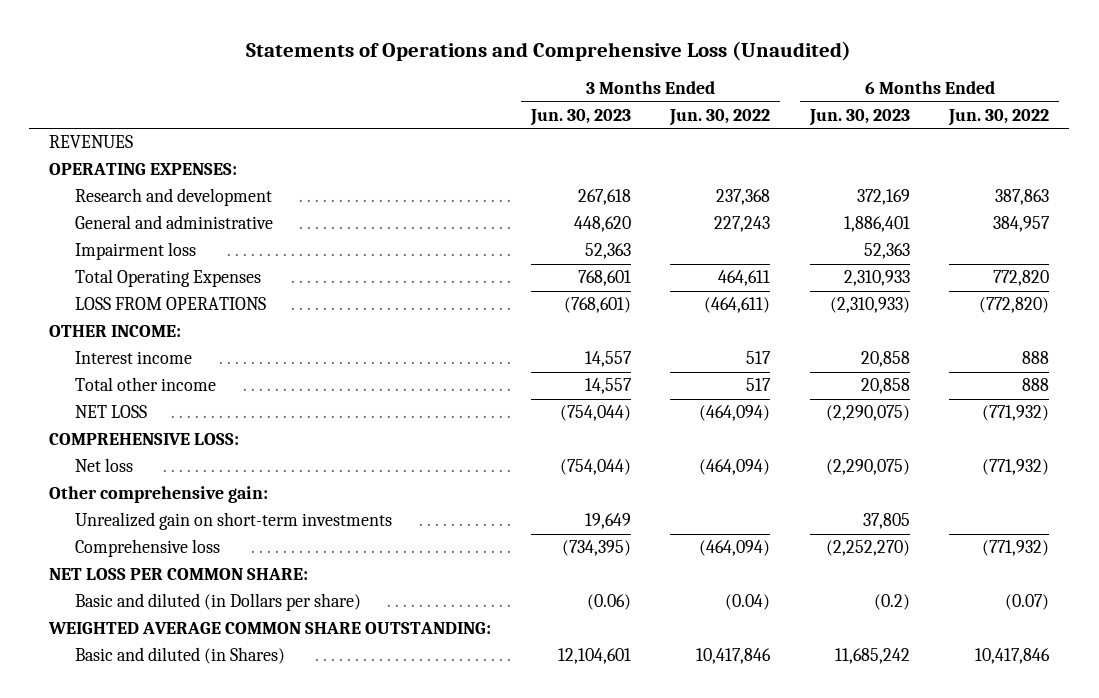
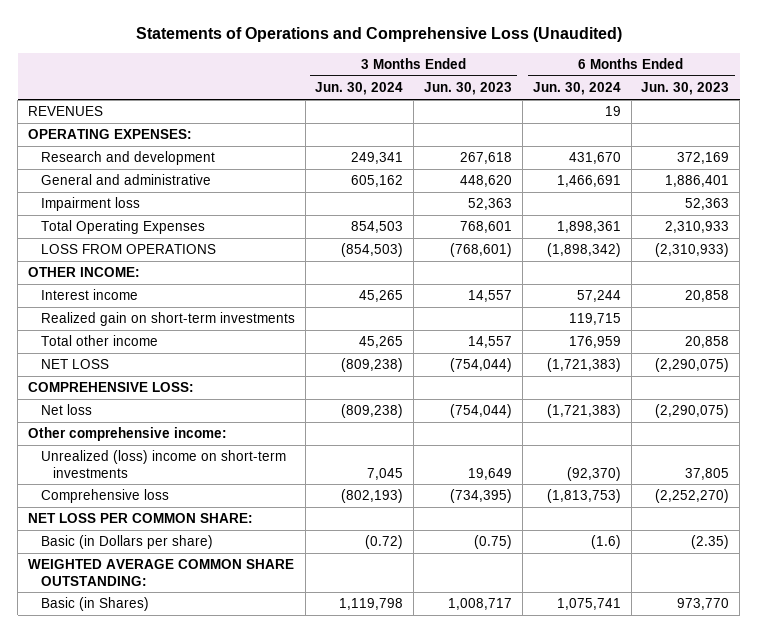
- | 3 Months Ended Jun. 30, 2023 | 3 Months Ended Jun. 30, 2022 | 6 Months Ended Jun. 30, 2023 | 6 Months Ended Jun. 30, 2022
+ | 3 Months Ended Jun. 30, 2024 | 3 Months Ended Jun. 30, 2023 | 6 Months Ended Jun. 30, 2024 | 6 Months Ended Jun. 30, 2023
+ Realized gain on short-term investments | | | 119,715 |
- Other comprehensive gain:
- Unrealized gain on short-term investments | 19,649 | | 37,805 |
+ Other comprehensive income:
+ Unrealized (loss) income on short-term investments | 7,045 | 19,649 | (92,370) | 37,805
- Basic and diluted (in Dollars per share) | (0.06) | (0.04) | (0.2) | (0.07)
+ Basic (in Dollars per share) | (0.72) | (0.75) | (1.6) | (2.35)
- Basic and diluted (in Shares) | 12,104,601 | 10,417,846 | 11,685,242 | 10,417,846
+ Basic (in Shares) | 1,119,798 | 1,008,717 | 1,075,741 | 973,770

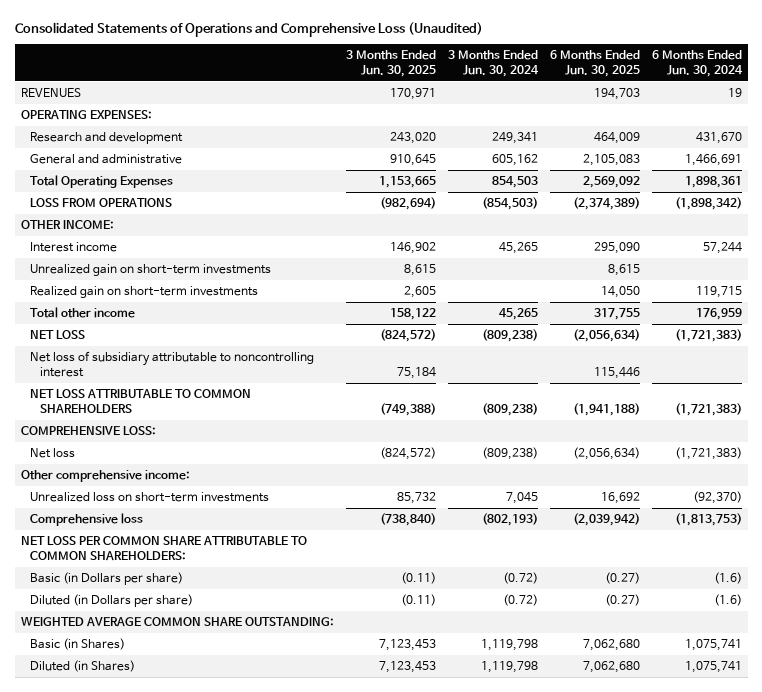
- Statements of Operations and Comprehensive Loss (Unaudited)
+ Consolidated Statements of Operations and Comprehensive Loss (Unaudited)
- | 3 Months Ended Jun. 30, 2024 | 3 Months Ended Jun. 30, 2023 | 6 Months Ended Jun. 30, 2024 | 6 Months Ended Jun. 30, 2023
+ | 3 Months Ended Jun. 30, 2025 | 3 Months Ended Jun. 30, 2024 | 6 Months Ended Jun. 30, 2025 | 6 Months Ended Jun. 30, 2024
- Impairment loss | | 52,363 | | 52,363
+ Unrealized gain on short-term investments | 8,615 | | 8,615 |
+ Net loss of subsidiary attributable to noncontrolling interest | 75,184 | | 115,446 |
+ NET LOSS ATTRIBUTABLE TO COMMON SHAREHOLDERS | (749,388) | (809,238) | (1,941,188) | (1,721,383)
- Unrealized (loss) income on short-term investments | 7,045 | 19,649 | (92,370) | 37,805
+ Unrealized loss on short-term investments | 85,732 | 7,045 | 16,692 | (92,370)
- NET LOSS PER COMMON SHARE:
+ NET LOSS PER COMMON SHARE ATTRIBUTABLE TO COMMON SHAREHOLDERS:
+ Diluted (in Dollars per share) | (0.11) | (0.72) | (0.27) | (1.6)
+ Diluted (in Shares) | 7,123,453 | 1,119,798 | 7,062,680 | 1,075,741

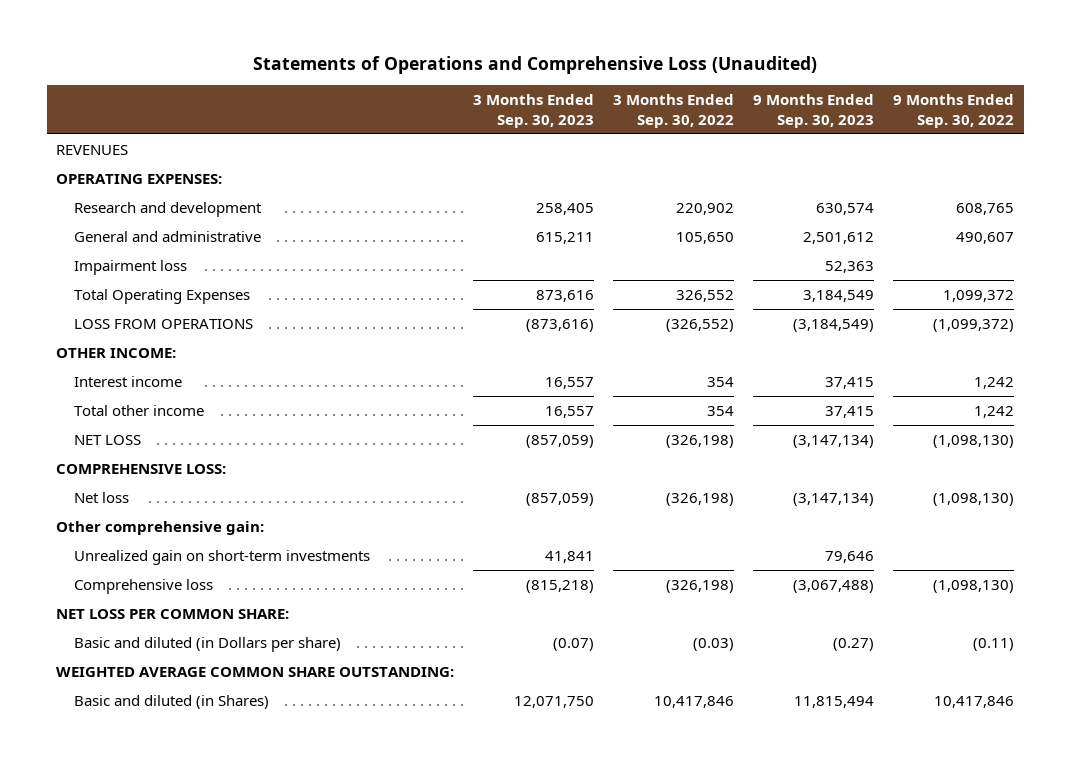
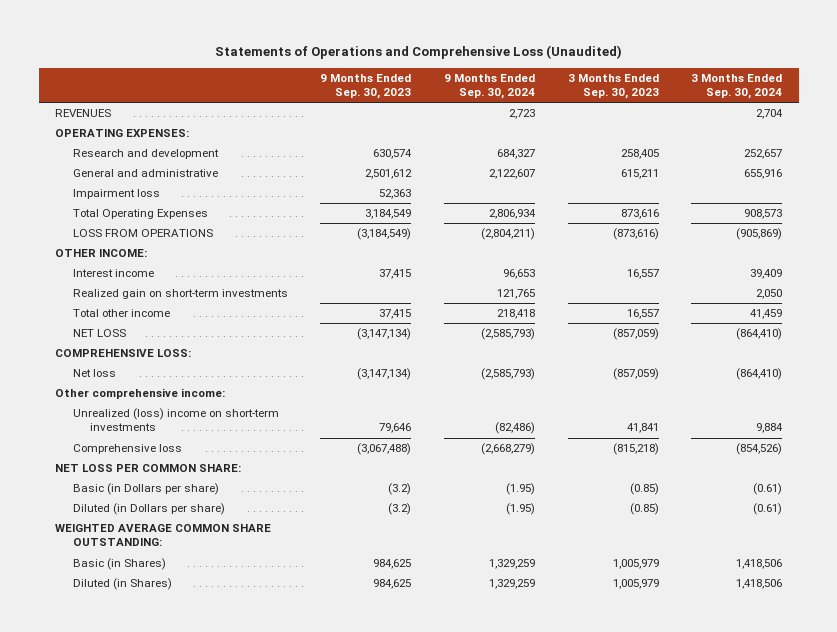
- | 3 Months Ended Sep. 30, 2023 | 3 Months Ended Sep. 30, 2022 | 9 Months Ended Sep. 30, 2023 | 9 Months Ended Sep. 30, 2022
+ | 9 Months Ended Sep. 30, 2023 | 9 Months Ended Sep. 30, 2024 | 3 Months Ended Sep. 30, 2023 | 3 Months Ended Sep. 30, 2024
+ Realized gain on short-term investments | | 121,765 | | 2,050
- Other comprehensive gain:
- Unrealized gain on short-term investments | 41,841 | | 79,646 |
+ Other comprehensive income:
+ Unrealized (loss) income on short-term investments | 79,646 | (82,486) | 41,841 | 9,884
- Basic and diluted (in Dollars per share) | (0.07) | (0.03) | (0.27) | (0.11)
+ Basic (in Dollars per share) | (3.2) | (1.95) | (0.85) | (0.61)
+ Diluted (in Dollars per share) | (3.2) | (1.95) | (0.85) | (0.61)
- Basic and diluted (in Shares) | 12,071,750 | 10,417,846 | 11,815,494 | 10,417,846
+ Basic (in Shares) | 984,625 | 1,329,259 | 1,005,979 | 1,418,506
+ Diluted (in Shares) | 984,625 | 1,329,259 | 1,005,979 | 1,418,506

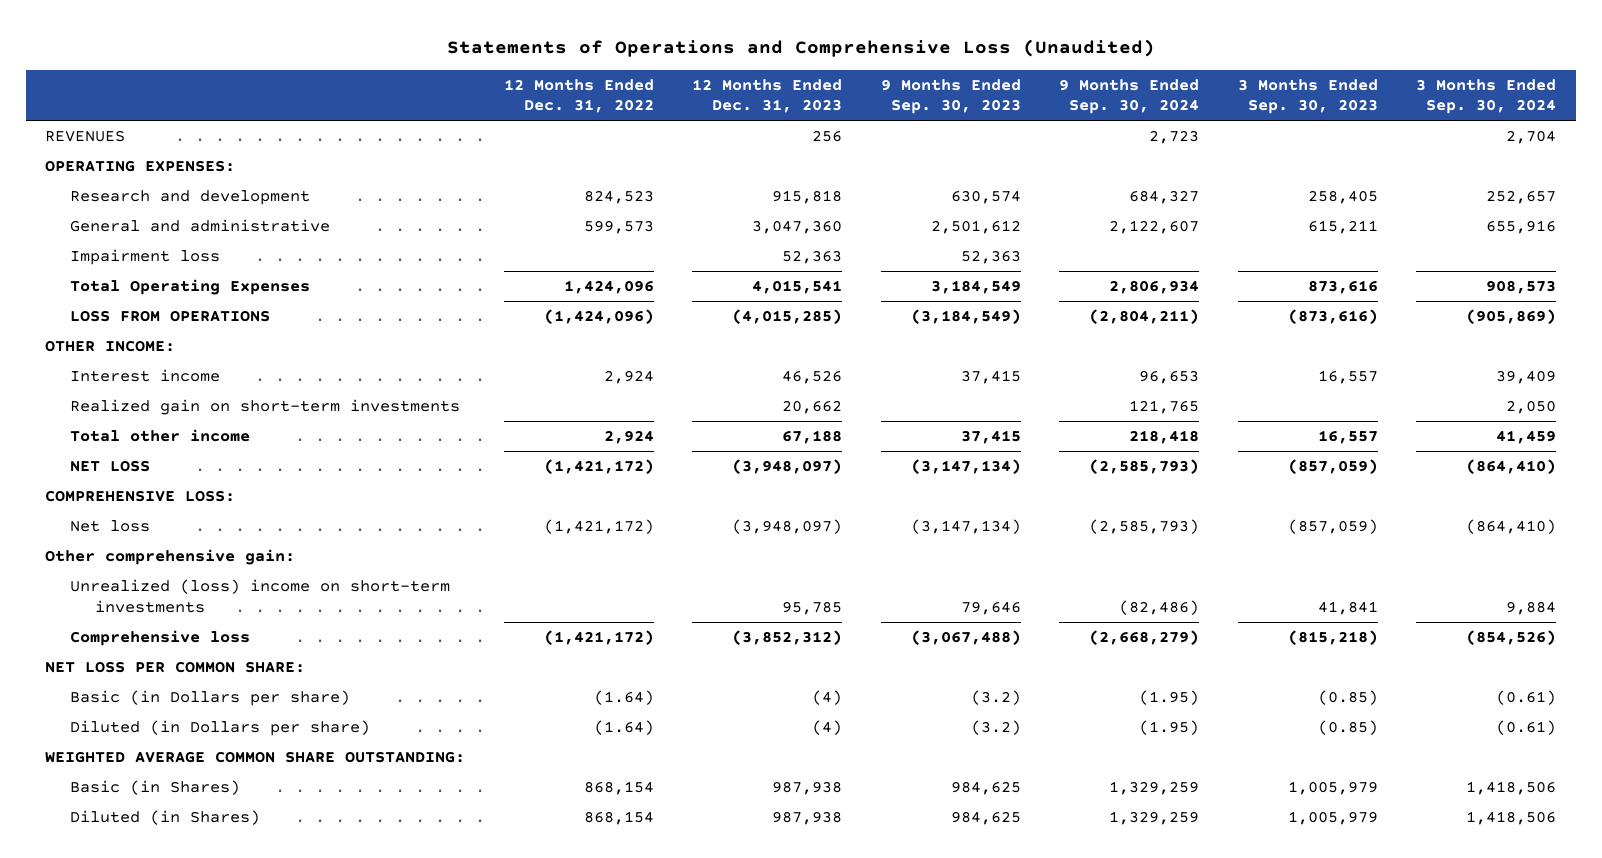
- | 9 Months Ended Sep. 30, 2023 | 9 Months Ended Sep. 30, 2024 | 3 Months Ended Sep. 30, 2023 | 3 Months Ended Sep. 30, 2024
+ | 12 Months Ended Dec. 31, 2022 | 12 Months Ended Dec. 31, 2023 | 9 Months Ended Sep. 30, 2023 | 9 Months Ended Sep. 30, 2024 | 3 Months Ended Sep. 30, 2023 | 3 Months Ended Sep. 30, 2024
- Other comprehensive income:
+ Other comprehensive gain:

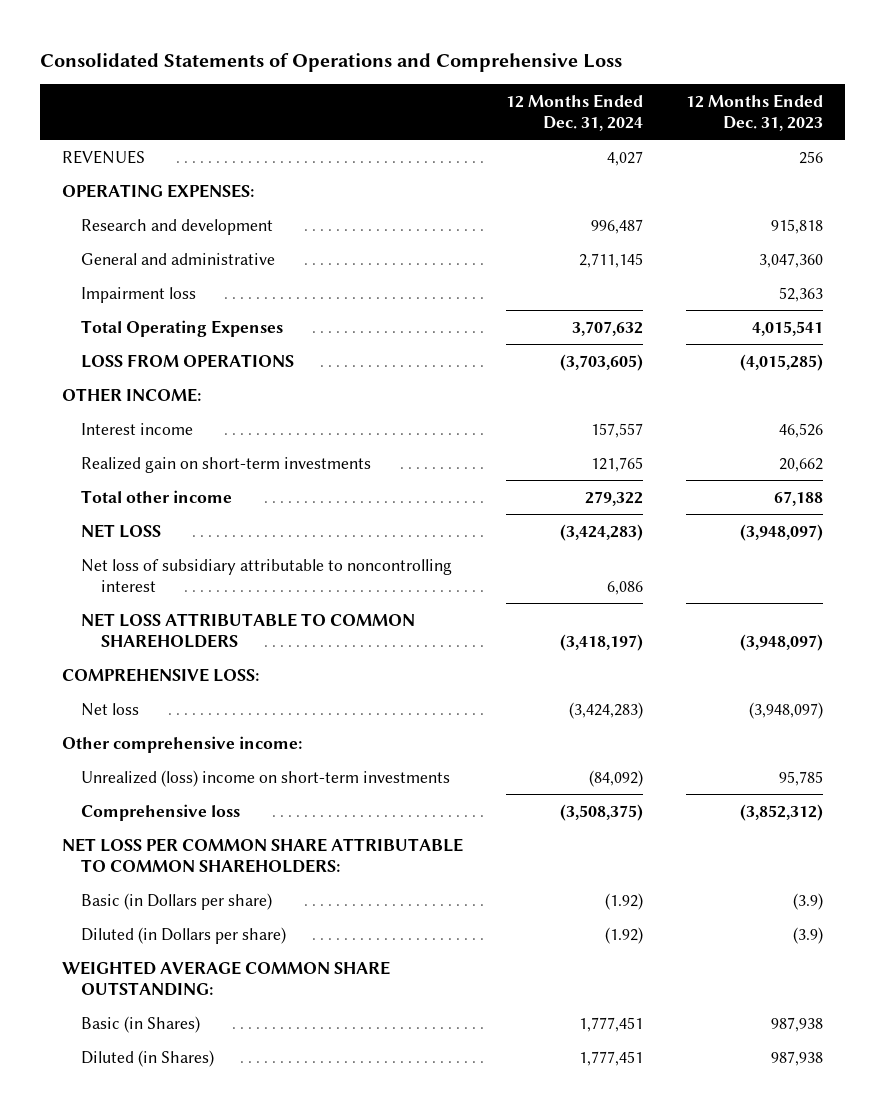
- Statements of Operations and Comprehensive Loss (Unaudited)
+ Consolidated Statements of Operations and Comprehensive Loss
- | 12 Months Ended Dec. 31, 2022 | 12 Months Ended Dec. 31, 2023 | 9 Months Ended Sep. 30, 2023 | 9 Months Ended Sep. 30, 2024 | 3 Months Ended Sep. 30, 2023 | 3 Months Ended Sep. 30, 2024
+ | 12 Months Ended Dec. 31, 2024 | 12 Months Ended Dec. 31, 2023
+ Net loss of subsidiary attributable to noncontrolling interest | 6,086 |
+ NET LOSS ATTRIBUTABLE TO COMMON SHAREHOLDERS | (3,418,197) | (3,948,097)
- Other comprehensive gain:
+ Other comprehensive income:
- NET LOSS PER COMMON SHARE:
- Basic (in Dollars per share) | (1.64) | (4) | (3.2) | (1.95) | (0.85) | (0.61)
- Diluted (in Dollars per share) | (1.64) | (4) | (3.2) | (1.95) | (0.85) | (0.61)
+ NET LOSS PER COMMON SHARE ATTRIBUTABLE TO COMMON SHAREHOLDERS:
+ Basic (in Dollars per share) | (1.92) | (3.9)
+ Diluted (in Dollars per share) | (1.92) | (3.9)

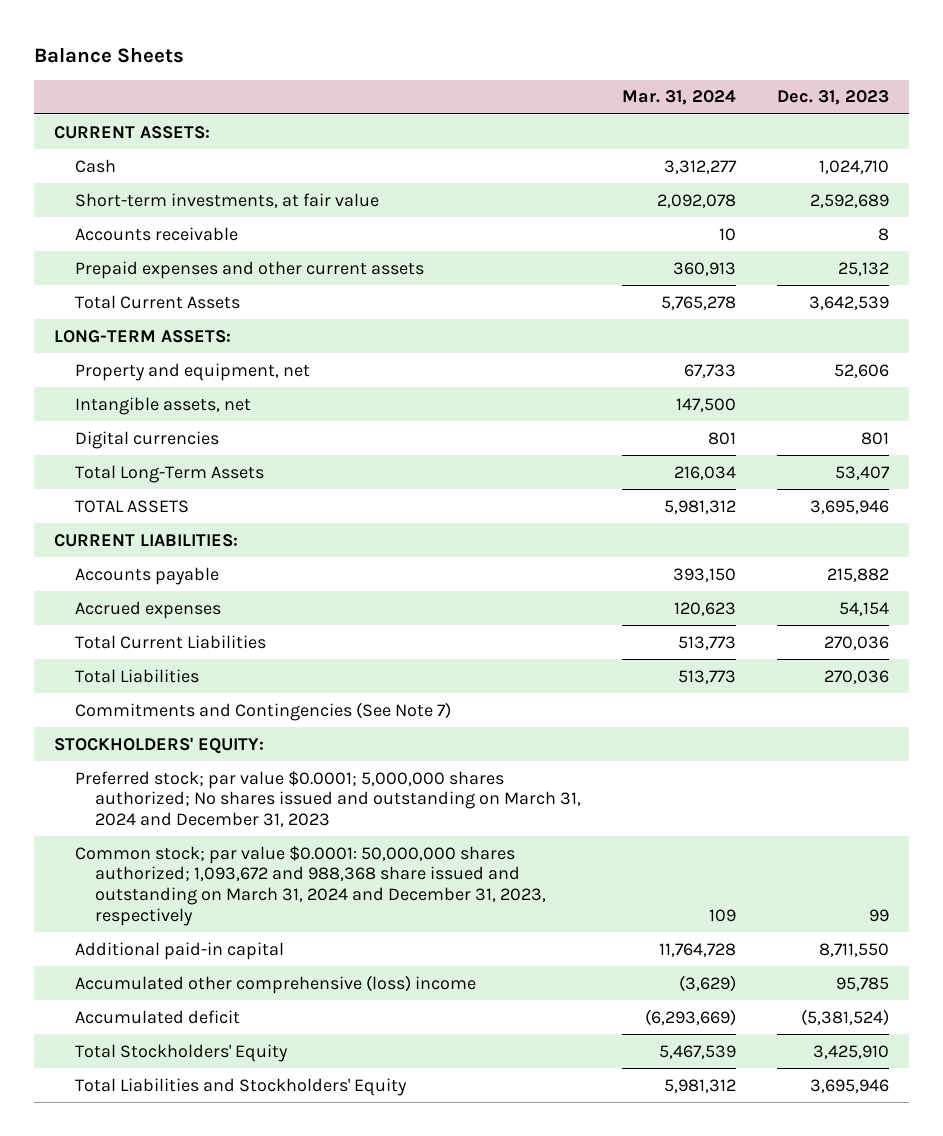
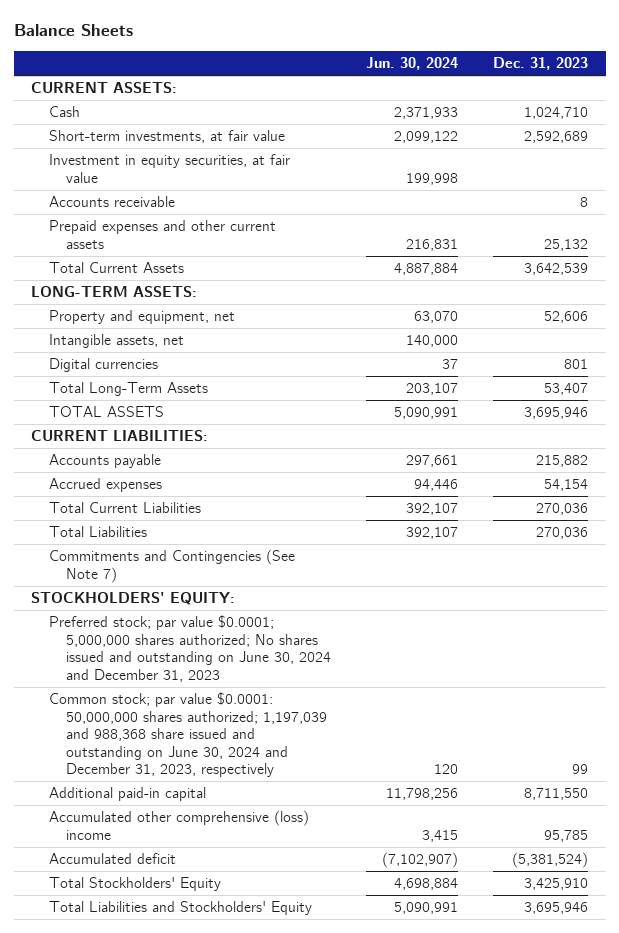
- | Mar. 31, 2024 | Dec. 31, 2023
+ | Jun. 30, 2024 | Dec. 31, 2023
+ Investment in equity securities, at fair value | 199,998 |
- Preferred stock; par value $0.0001; 5,000,000 shares authorized; No shares issued and outstanding on March 31, 2024 and December 31, 2023
- Common stock; par value $0.0001: 50,000,000 shares authorized; 1,093,672 and 988,368 share issued and outstanding on March 31, 2024 and December 31, 2023, respectively | 109 | 99
+ Preferred stock; par value $0.0001; 5,000,000 shares authorized; No shares issued and outstanding on June 30, 2024 and December 31, 2023
+ Common stock; par value $0.0001: 50,000,000 shares authorized; 1,197,039 and 988,368 share issued and outstanding on June 30, 2024 and December 31, 2023, respectively | 120 | 99

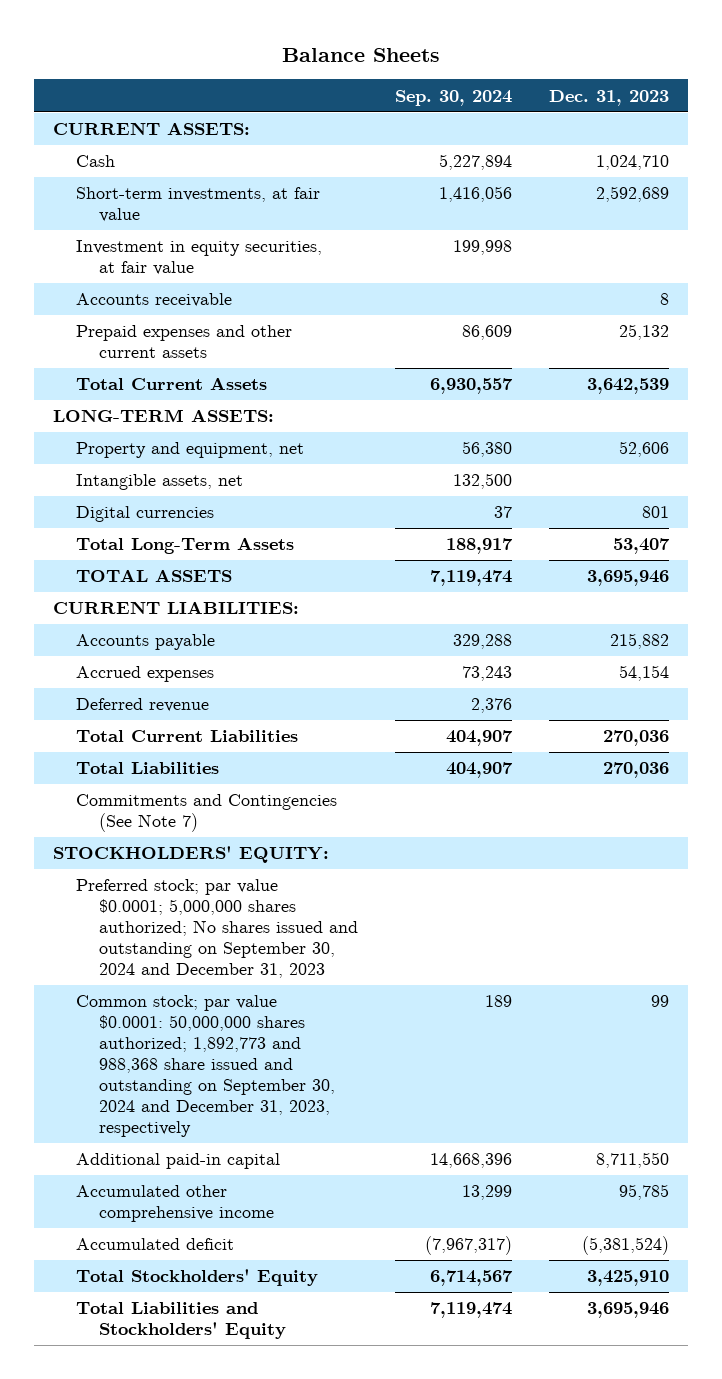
- | Jun. 30, 2024 | Dec. 31, 2023
+ | Sep. 30, 2024 | Dec. 31, 2023
+ Deferred revenue | 2,376 |
- Preferred stock; par value $0.0001; 5,000,000 shares authorized; No shares issued and outstanding on June 30, 2024 and December 31, 2023
- Common stock; par value $0.0001: 50,000,000 shares authorized; 1,197,039 and 988,368 share issued and outstanding on June 30, 2024 and December 31, 2023, respectively | 120 | 99
+ Preferred stock; par value $0.0001; 5,000,000 shares authorized; No shares issued and outstanding on September 30, 2024 and December 31, 2023
+ Common stock; par value $0.0001: 50,000,000 shares authorized; 1,892,773 and 988,368 share issued and outstanding on September 30, 2024 and December 31, 2023, respectively | 189 | 99
- Accumulated other comprehensive (loss) income | 3,415 | 95,785
+ Accumulated other comprehensive income | 13,299 | 95,785

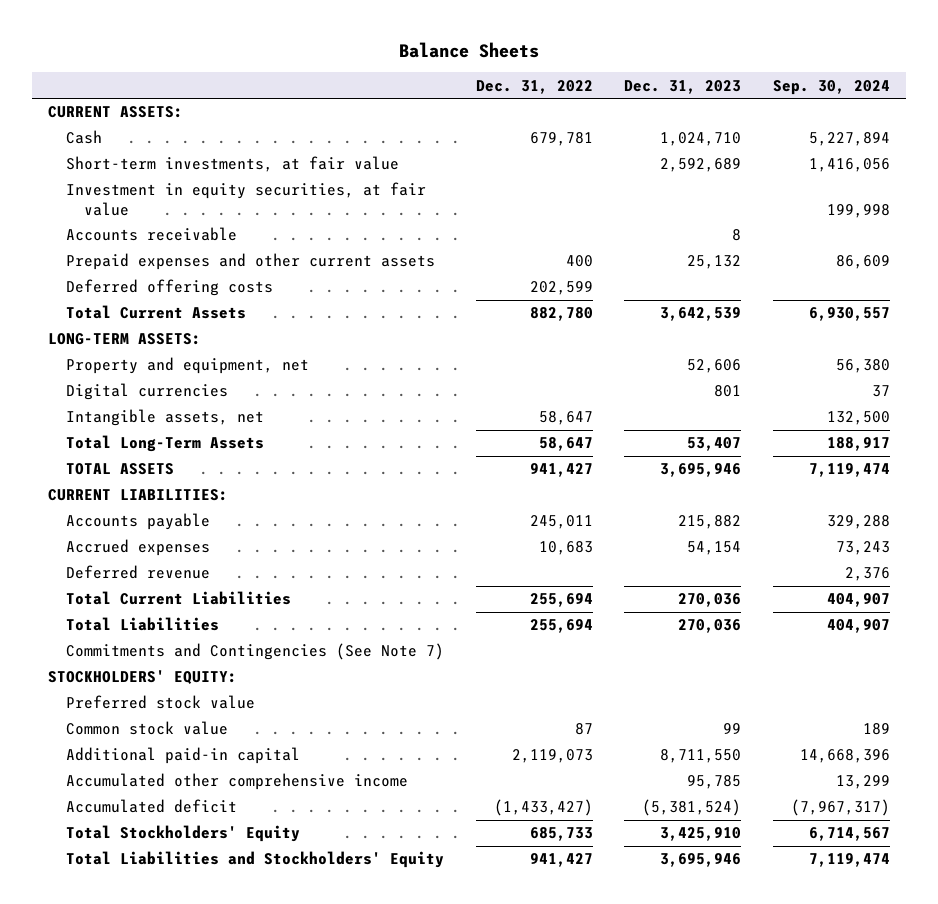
- | Sep. 30, 2024 | Dec. 31, 2023
+ | Dec. 31, 2022 | Dec. 31, 2023 | Sep. 30, 2024
+ Deferred offering costs | 202,599 | |
moved down: Intangible assets, net | 58,647 | | 132,500
- Preferred stock; par value $0.0001; 5,000,000 shares authorized; No shares issued and outstanding on September 30, 2024 and December 31, 2023
- Common stock; par value $0.0001: 50,000,000 shares authorized; 1,892,773 and 988,368 share issued and outstanding on September 30, 2024 and December 31, 2023, respectively | 189 | 99
+ Preferred stock value
+ Common stock value | 87 | 99 | 189

